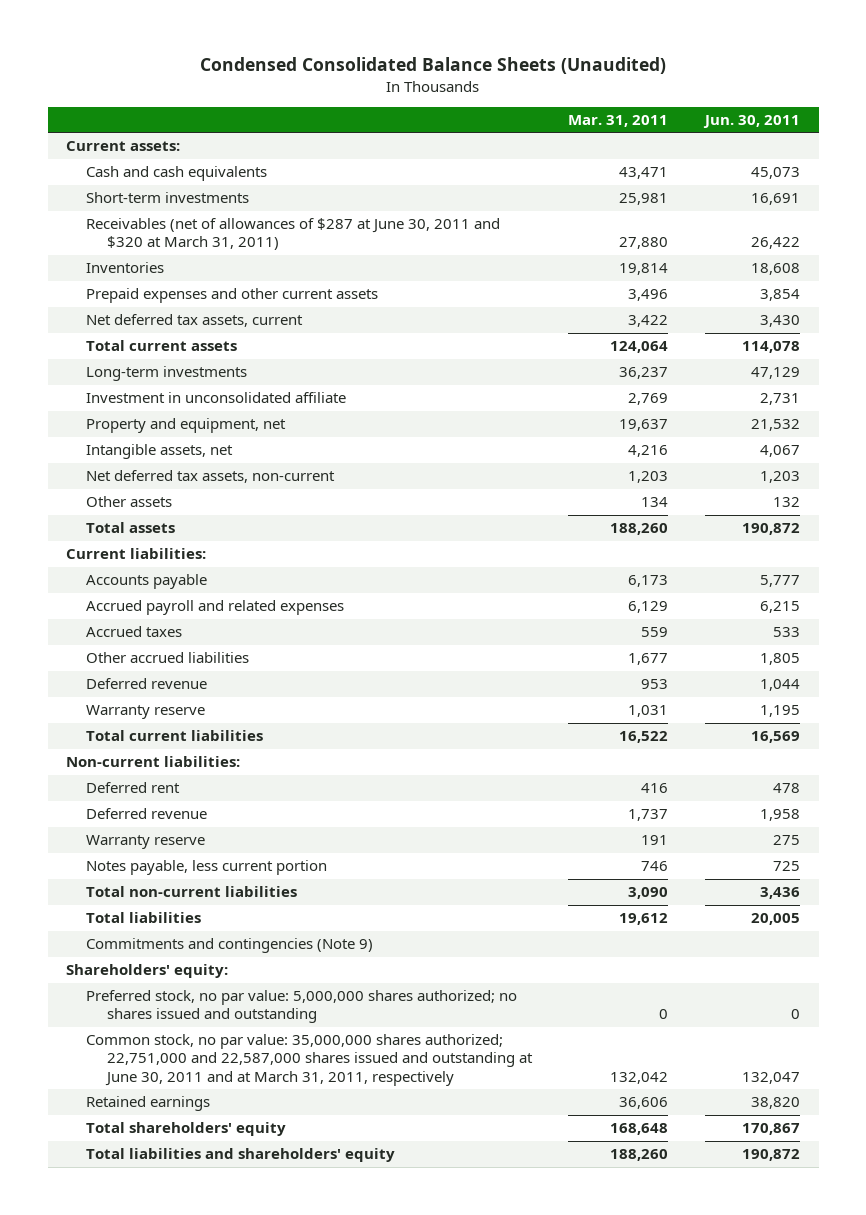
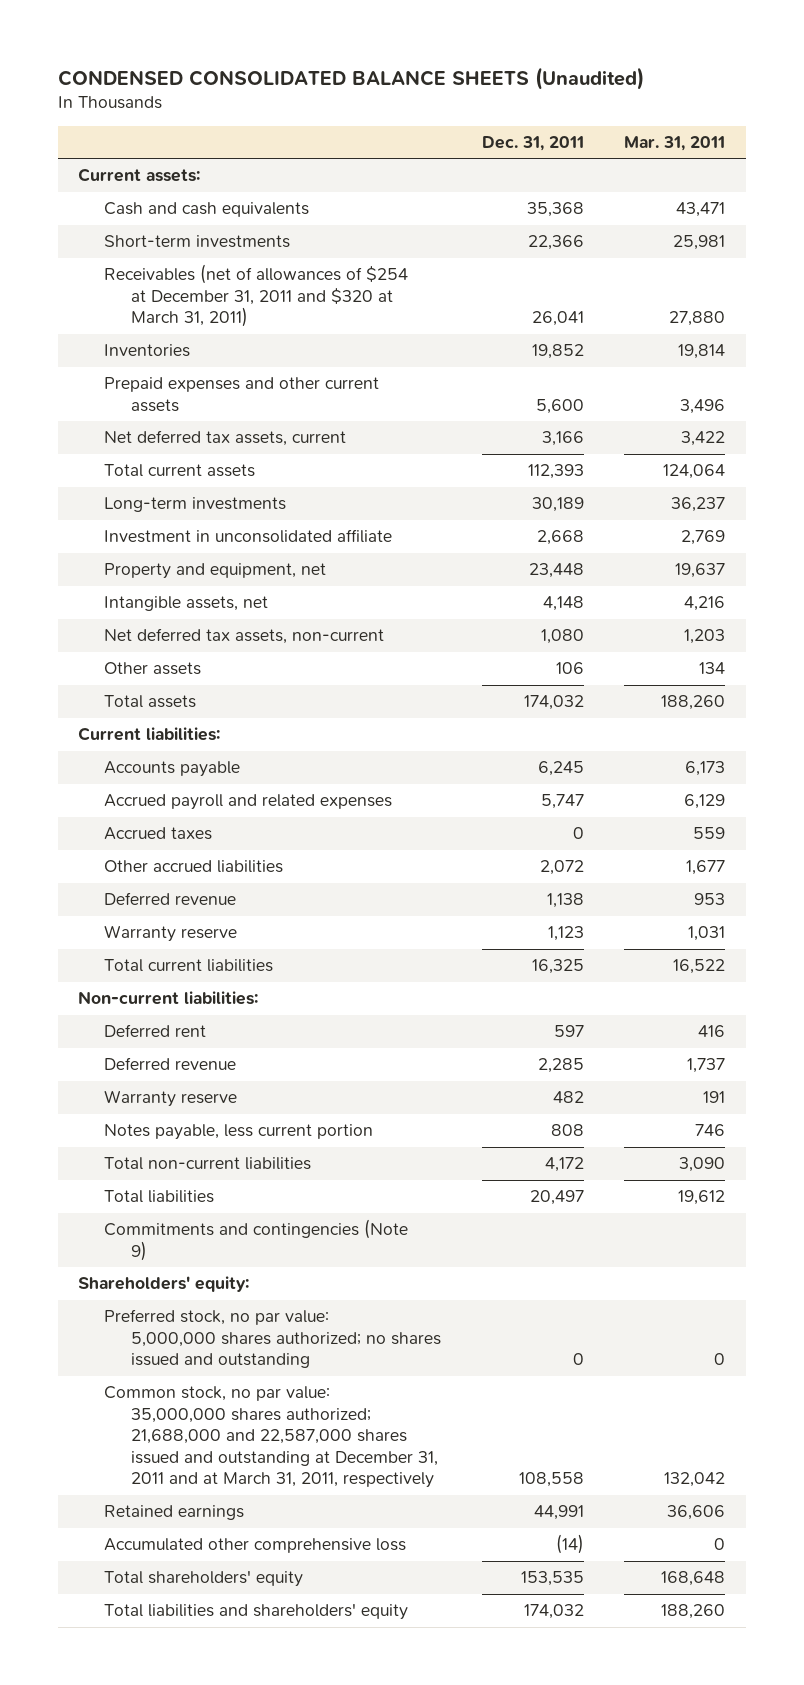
- Condensed Consolidated Balance Sheets (Unaudited)
+ CONDENSED CONSOLIDATED BALANCE SHEETS (Unaudited)
- | Mar. 31, 2011 | Jun. 30, 2011
+ | Dec. 31, 2011 | Mar. 31, 2011
- Receivables (net of allowances of $287 at June 30, 2011 and $320 at March 31, 2011) | 27,880 | 26,422
+ Receivables (net of allowances of $254 at December 31, 2011 and $320 at March 31, 2011) | 26,041 | 27,880
- Common stock, no par value: 35,000,000 shares authorized; 22,751,000 and 22,587,000 shares issued and outstanding at June 30, 2011 and at March 31, 2011, respectively | 132,042 | 132,047
+ Common stock, no par value: 35,000,000 shares authorized; 21,688,000 and 22,587,000 shares issued and outstanding at December 31, 2011 and at March 31, 2011, respectively | 108,558 | 132,042
+ Accumulated other comprehensive loss | (14) | 0

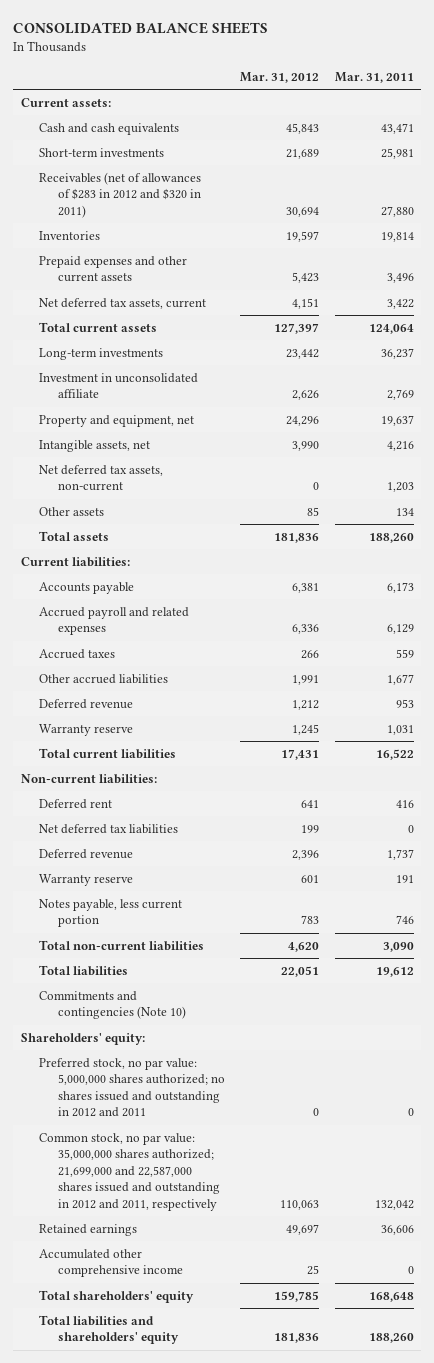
- CONDENSED CONSOLIDATED BALANCE SHEETS (Unaudited)
+ CONSOLIDATED BALANCE SHEETS
- | Dec. 31, 2011 | Mar. 31, 2011
+ | Mar. 31, 2012 | Mar. 31, 2011
- Receivables (net of allowances of $254 at December 31, 2011 and $320 at March 31, 2011) | 26,041 | 27,880
+ Receivables (net of allowances of $283 in 2012 and $320 in 2011) | 30,694 | 27,880
+ Net deferred tax liabilities | 199 | 0
- Commitments and contingencies (Note 9)
+ Commitments and contingencies (Note 10)
- Preferred stock, no par value: 5,000,000 shares authorized; no shares issued and outstanding | 0 | 0
- Common stock, no par value: 35,000,000 shares authorized; 21,688,000 and 22,587,000 shares issued and outstanding at December 31, 2011 and at March 31, 2011, respectively | 108,558 | 132,042
+ Preferred stock, no par value: 5,000,000 shares authorized; no shares issued and outstanding in 2012 and 2011 | 0 | 0
+ Common stock, no par value: 35,000,000 shares authorized; 21,699,000 and 22,587,000 shares issued and outstanding in 2012 and 2011, respectively | 110,063 | 132,042
- Accumulated other comprehensive loss | (14) | 0
+ Accumulated other comprehensive income | 25 | 0

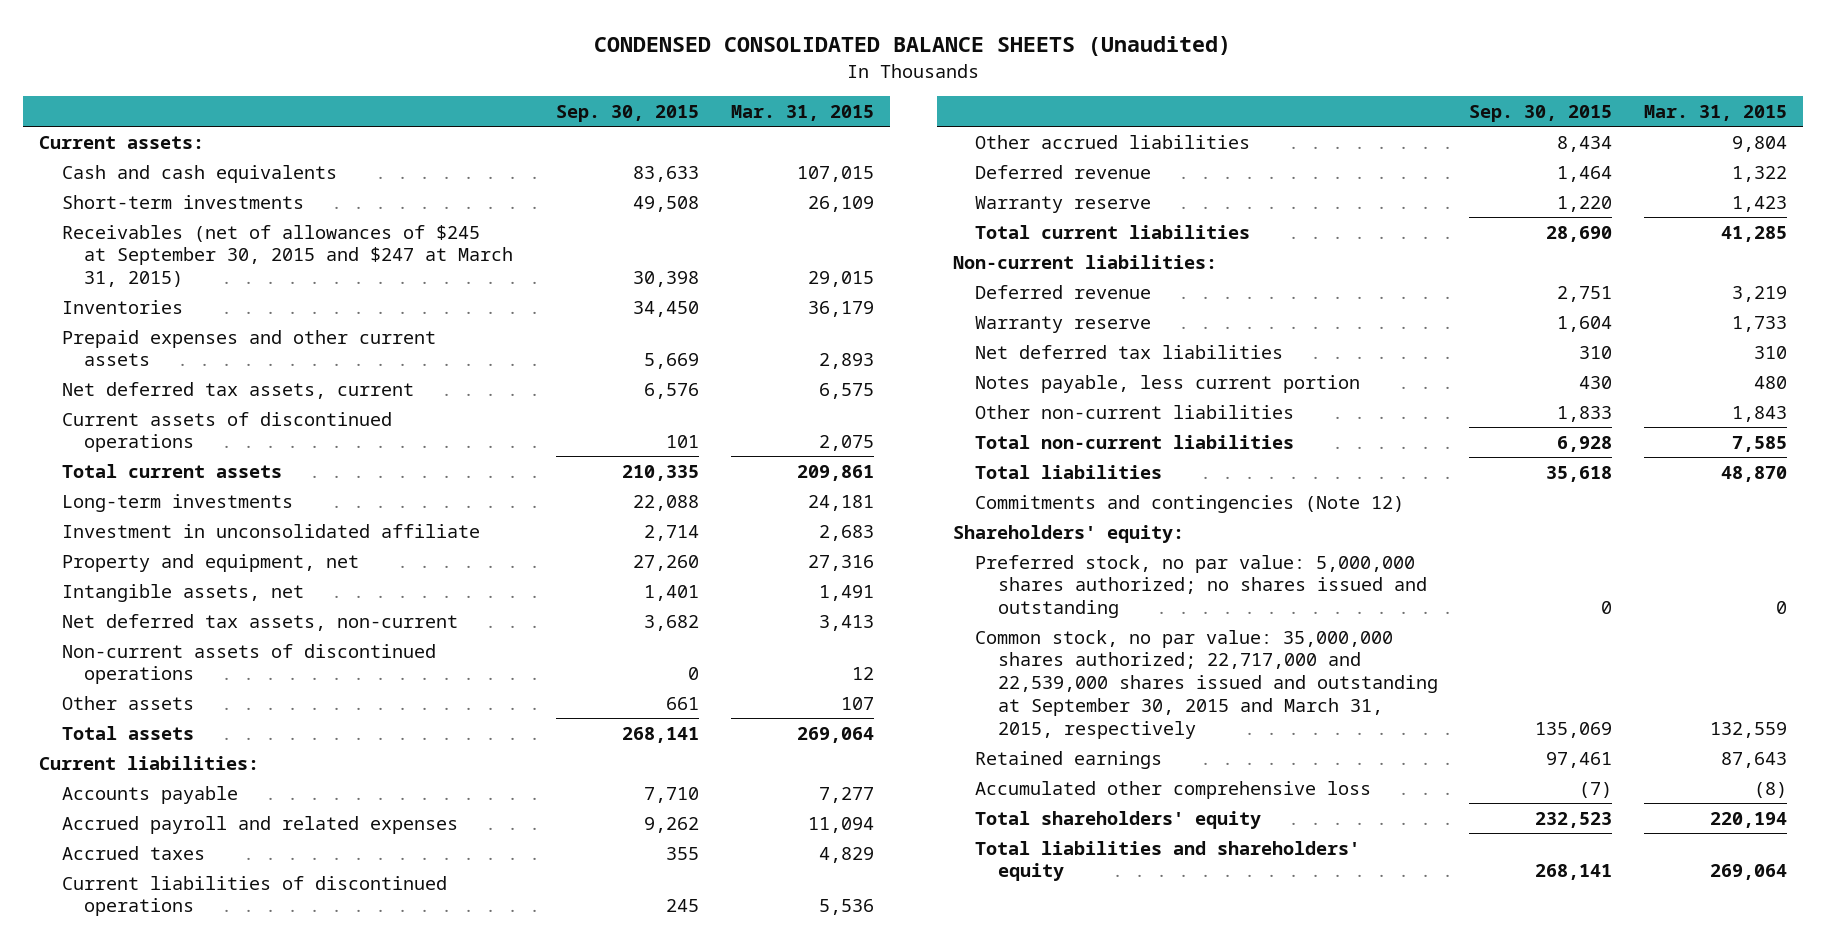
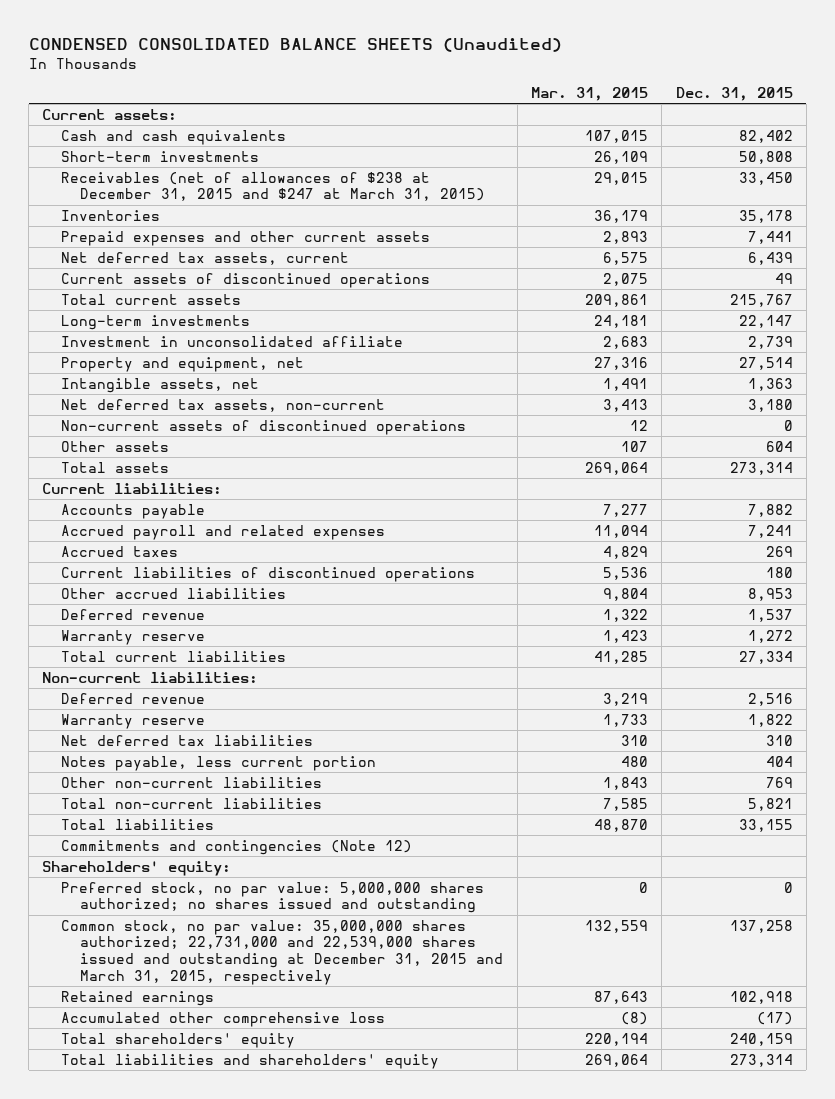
- | Sep. 30, 2015 | Mar. 31, 2015
+ | Mar. 31, 2015 | Dec. 31, 2015
- Receivables (net of allowances of $245 at September 30, 2015 and $247 at March 31, 2015) | 30,398 | 29,015
+ Receivables (net of allowances of $238 at December 31, 2015 and $247 at March 31, 2015) | 29,015 | 33,450
- Common stock, no par value: 35,000,000 shares authorized; 22,717,000 and 22,539,000 shares issued and outstanding at September 30, 2015 and March 31, 2015, respectively | 135,069 | 132,559
+ Common stock, no par value: 35,000,000 shares authorized; 22,731,000 and 22,539,000 shares issued and outstanding at December 31, 2015 and March 31, 2015, respectively | 132,559 | 137,258

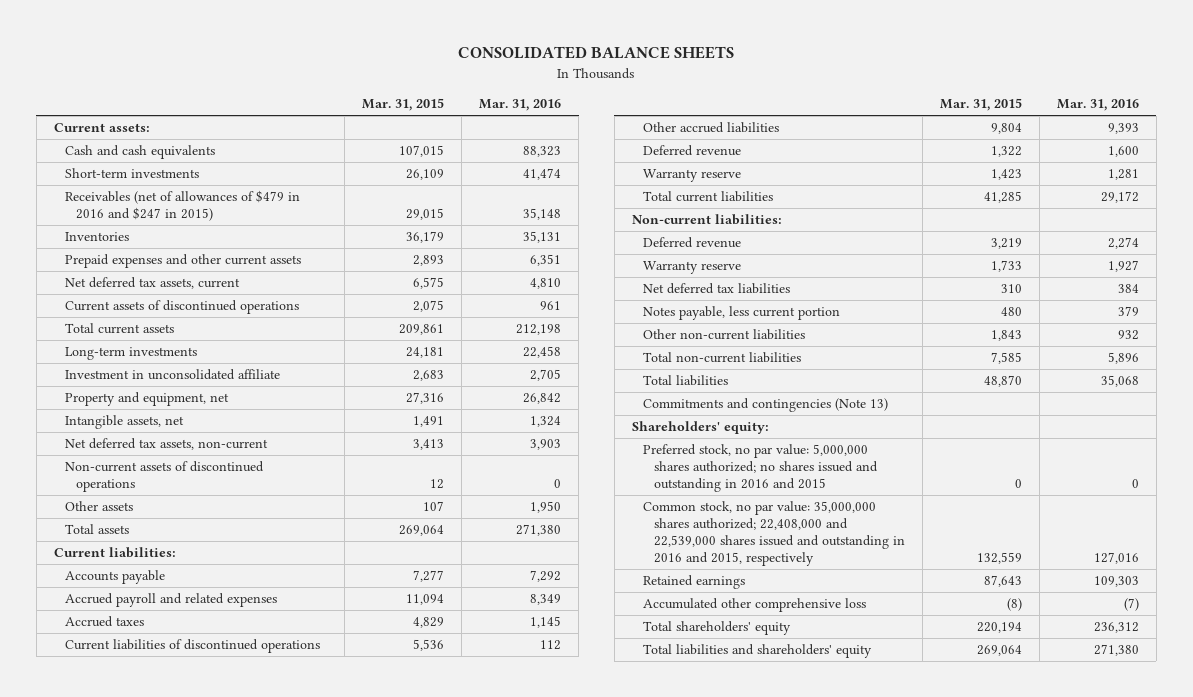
- CONDENSED CONSOLIDATED BALANCE SHEETS (Unaudited)
+ CONSOLIDATED BALANCE SHEETS
- | Mar. 31, 2015 | Dec. 31, 2015
+ | Mar. 31, 2015 | Mar. 31, 2016
- Receivables (net of allowances of $238 at December 31, 2015 and $247 at March 31, 2015) | 29,015 | 33,450
+ Receivables (net of allowances of $479 in 2016 and $247 in 2015) | 29,015 | 35,148
- Commitments and contingencies (Note 12)
+ Commitments and contingencies (Note 13)
- Preferred stock, no par value: 5,000,000 shares authorized; no shares issued and outstanding | 0 | 0
- Common stock, no par value: 35,000,000 shares authorized; 22,731,000 and 22,539,000 shares issued and outstanding at December 31, 2015 and March 31, 2015, respectively | 132,559 | 137,258
+ Preferred stock, no par value: 5,000,000 shares authorized; no shares issued and outstanding in 2016 and 2015 | 0 | 0
+ Common stock, no par value: 35,000,000 shares authorized; 22,408,000 and 22,539,000 shares issued and outstanding in 2016 and 2015, respectively | 132,559 | 127,016

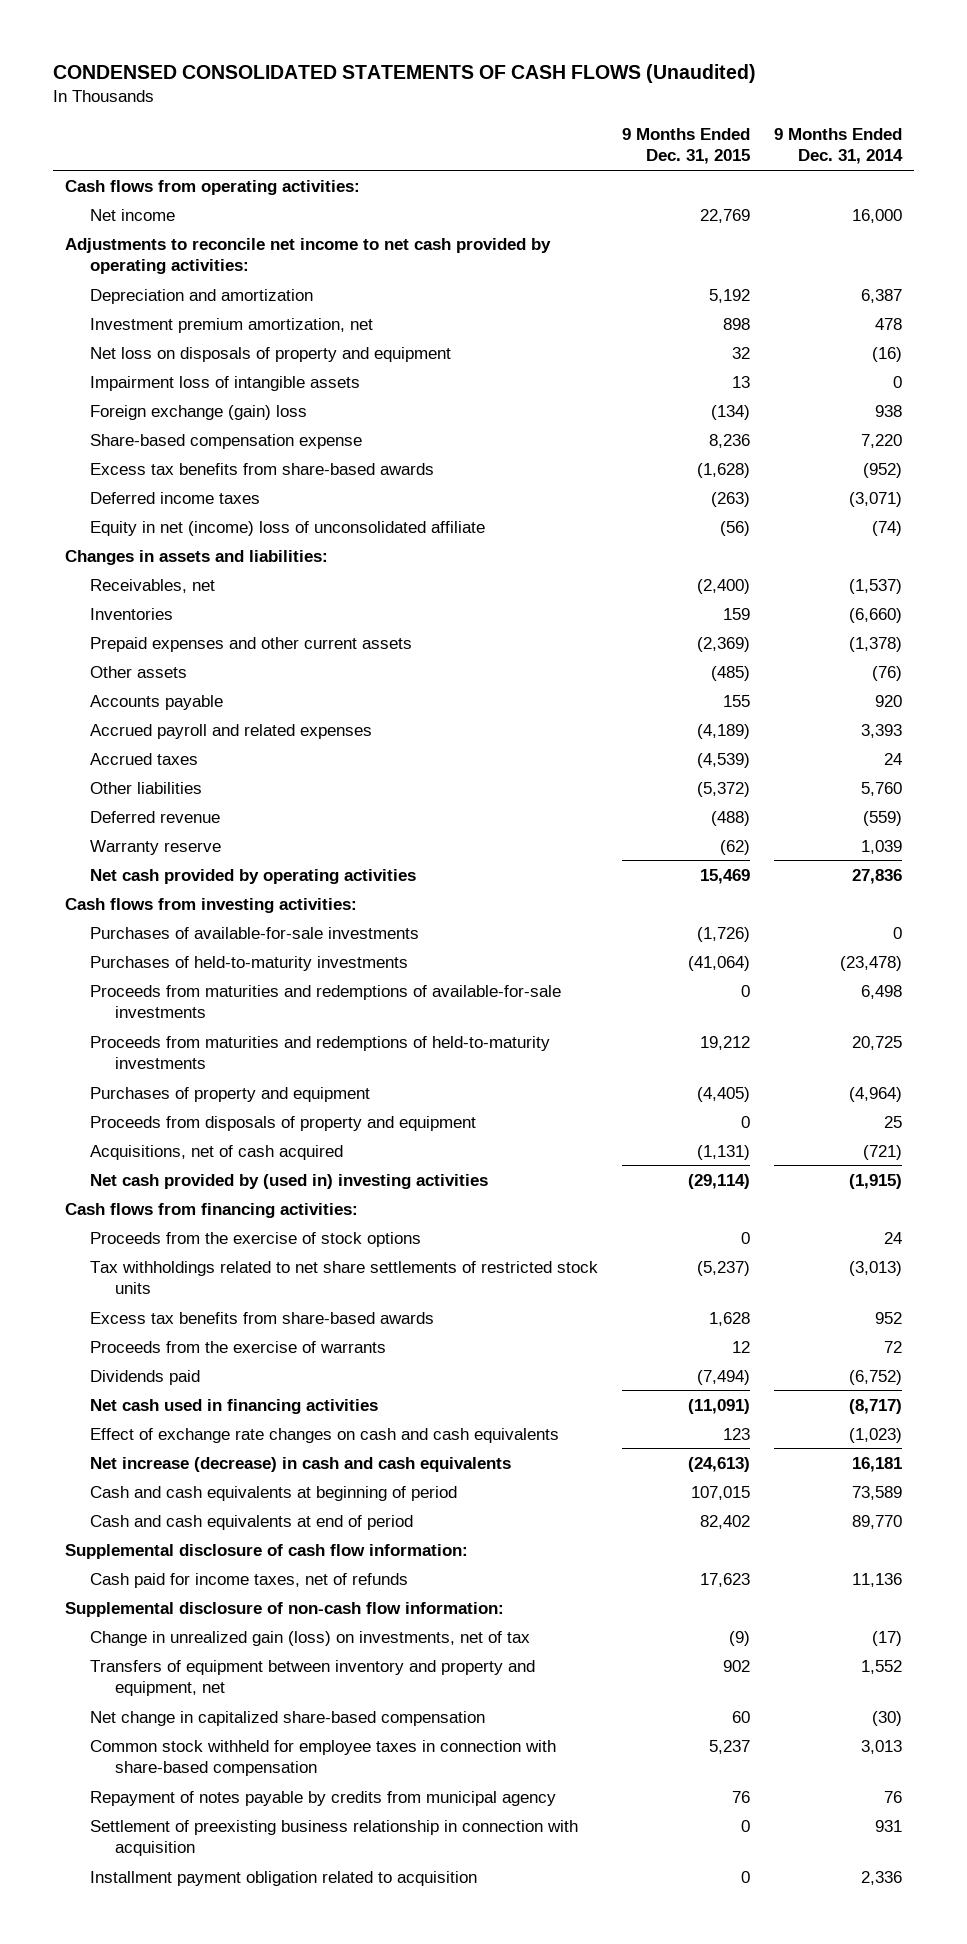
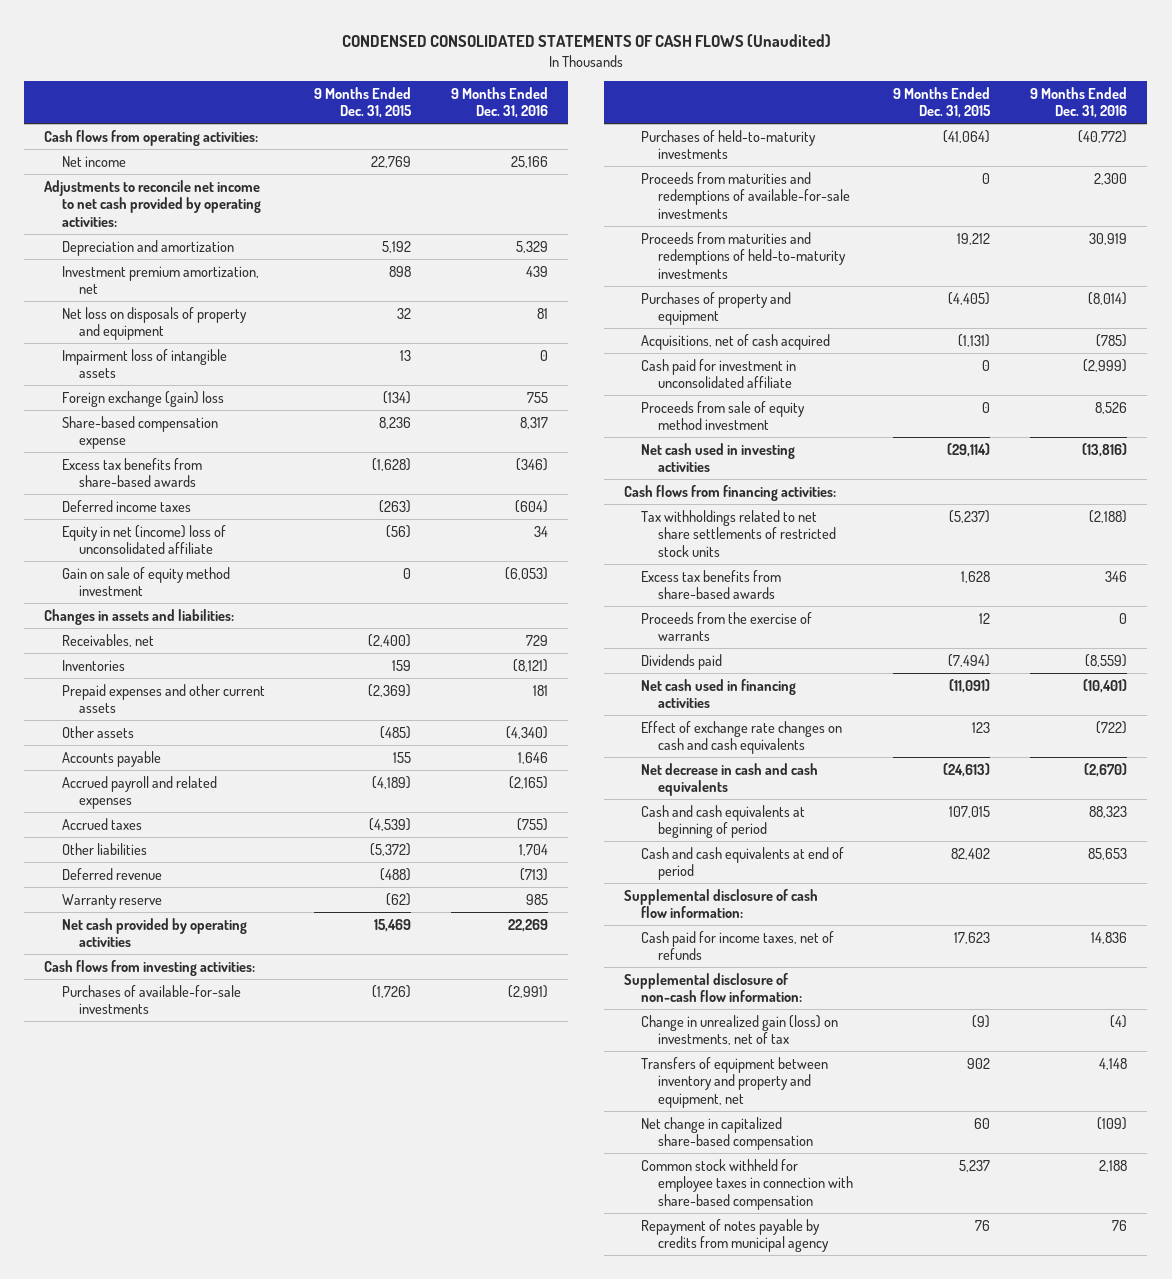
- | 9 Months Ended Dec. 31, 2015 | 9 Months Ended Dec. 31, 2014
+ | 9 Months Ended Dec. 31, 2015 | 9 Months Ended Dec. 31, 2016
+ Gain on sale of equity method investment | 0 | (6,053)
- Proceeds from disposals of property and equipment | 0 | 25
- Net cash provided by (used in) investing activities | (29,114) | (1,915)
+ Cash paid for investment in unconsolidated affiliate | 0 | (2,999)
+ Proceeds from sale of equity method investment | 0 | 8,526
+ Net cash used in investing activities | (29,114) | (13,816)
- Proceeds from the exercise of stock options | 0 | 24
- Net increase (decrease) in cash and cash equivalents | (24,613) | 16,181
+ Net decrease in cash and cash equivalents | (24,613) | (2,670)
- Settlement of preexisting business relationship in connection with acquisition | 0 | 931
- Installment payment obligation related to acquisition | 0 | 2,336

